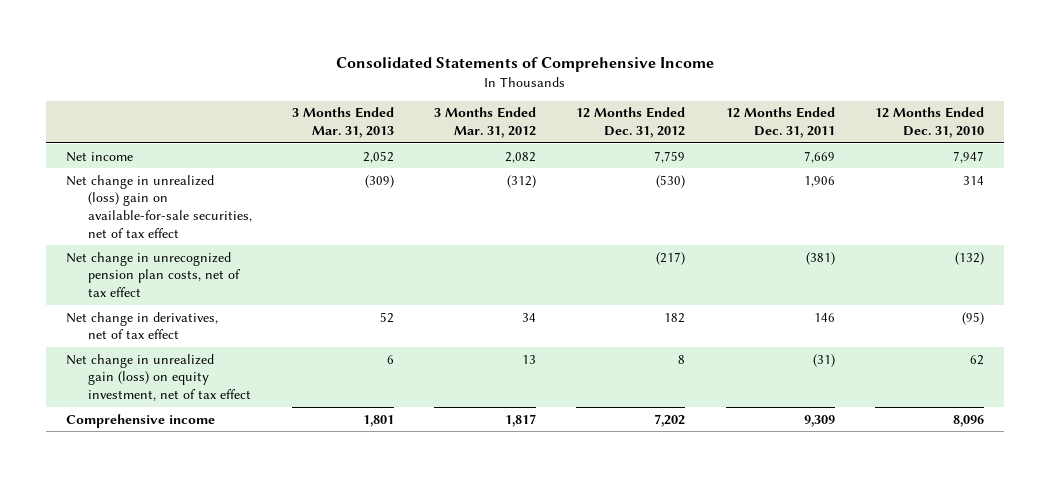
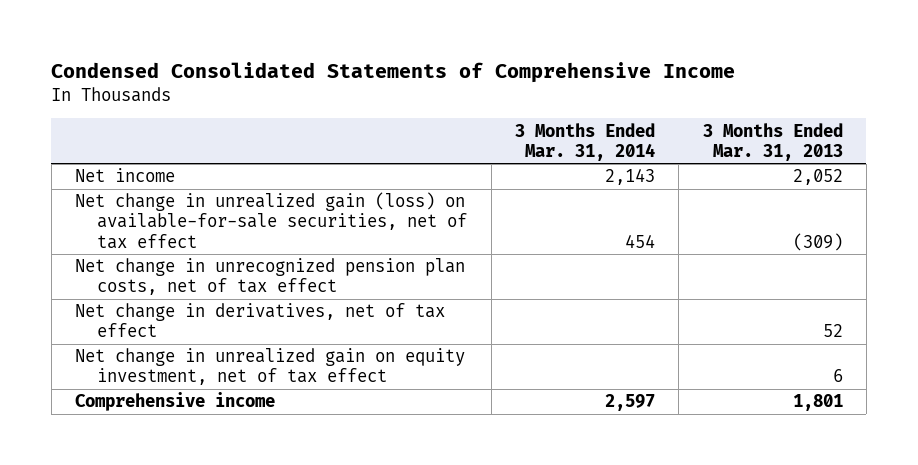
- Consolidated Statements of Comprehensive Income
+ Condensed Consolidated Statements of Comprehensive Income
- | 3 Months Ended Mar. 31, 2013 | 3 Months Ended Mar. 31, 2012 | 12 Months Ended Dec. 31, 2012 | 12 Months Ended Dec. 31, 2011 | 12 Months Ended Dec. 31, 2010
+ | 3 Months Ended Mar. 31, 2014 | 3 Months Ended Mar. 31, 2013
- Net change in unrealized (loss) gain on available-for-sale securities, net of tax effect | (309) | (312) | (530) | 1,906 | 314
+ Net change in unrealized gain (loss) on available-for-sale securities, net of tax effect | 454 | (309)
- Net change in unrealized gain (loss) on equity investment, net of tax effect | 6 | 13 | 8 | (31) | 62
+ Net change in unrealized gain on equity investment, net of tax effect | | 6

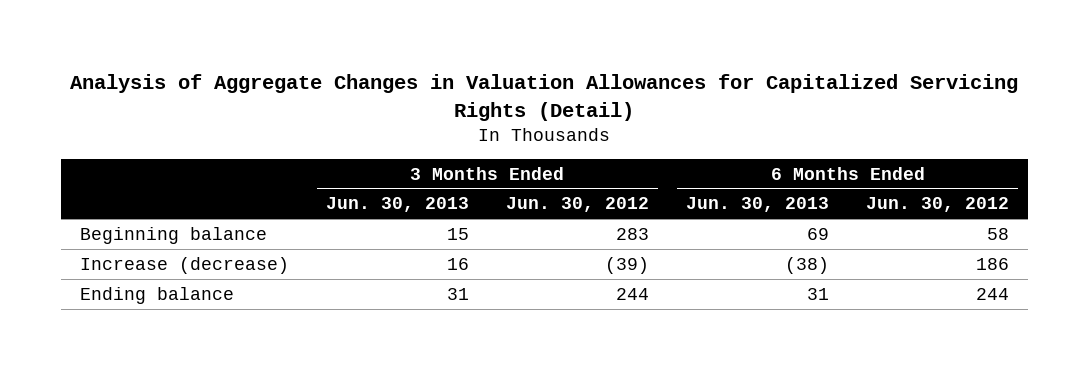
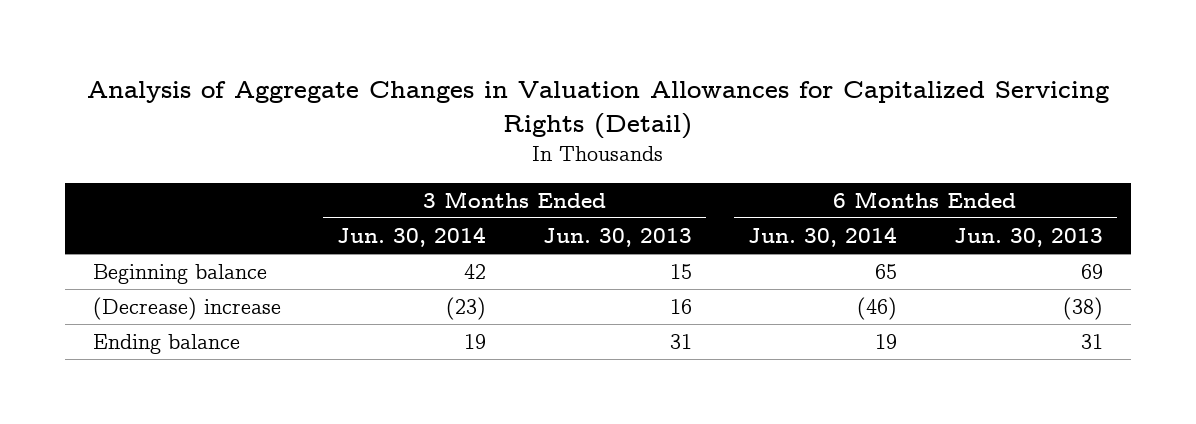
- | 3 Months Ended Jun. 30, 2013 | 3 Months Ended Jun. 30, 2012 | 6 Months Ended Jun. 30, 2013 | 6 Months Ended Jun. 30, 2012
+ | 3 Months Ended Jun. 30, 2014 | 3 Months Ended Jun. 30, 2013 | 6 Months Ended Jun. 30, 2014 | 6 Months Ended Jun. 30, 2013
- Increase (decrease) | 16 | (39) | (38) | 186
+ (Decrease) increase | (23) | 16 | (46) | (38)

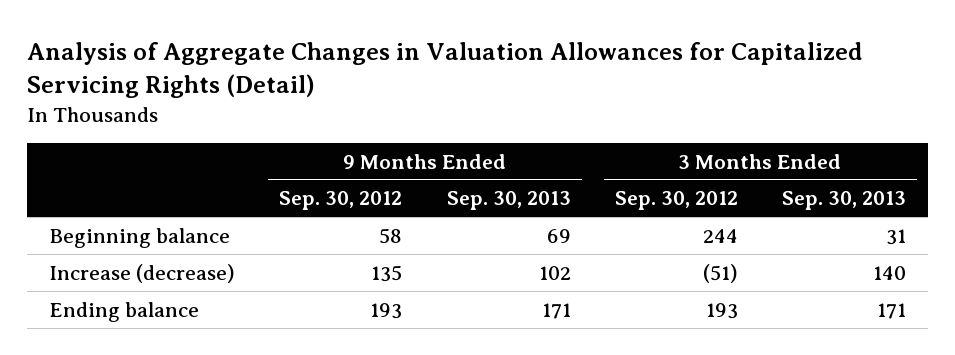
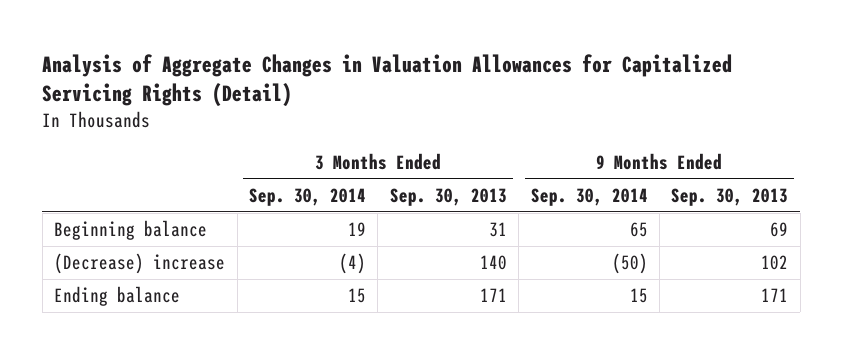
- | 9 Months Ended Sep. 30, 2012 | 9 Months Ended Sep. 30, 2013 | 3 Months Ended Sep. 30, 2012 | 3 Months Ended Sep. 30, 2013
+ | 3 Months Ended Sep. 30, 2014 | 3 Months Ended Sep. 30, 2013 | 9 Months Ended Sep. 30, 2014 | 9 Months Ended Sep. 30, 2013
- Increase (decrease) | 135 | 102 | (51) | 140
+ (Decrease) increase | (4) | 140 | (50) | 102

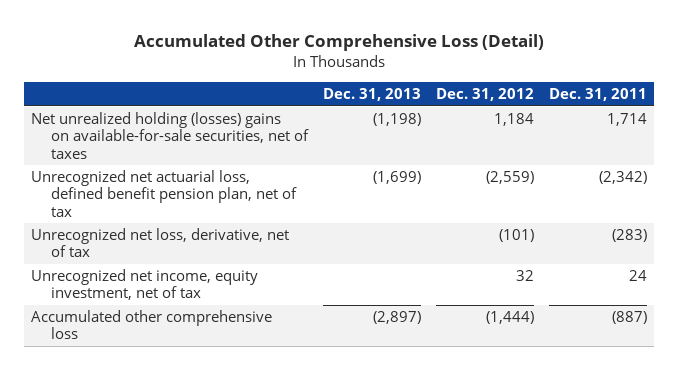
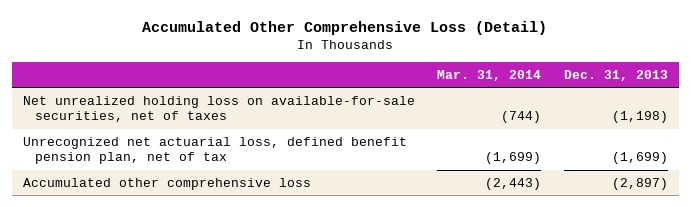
- | Dec. 31, 2013 | Dec. 31, 2012 | Dec. 31, 2011
+ | Mar. 31, 2014 | Dec. 31, 2013
- Net unrealized holding (losses) gains on available-for-sale securities, net of taxes | (1,198) | 1,184 | 1,714
+ Net unrealized holding loss on available-for-sale securities, net of taxes | (744) | (1,198)
- Unrecognized net loss, derivative, net of tax | | (101) | (283)
- Unrecognized net income, equity investment, net of tax | | 32 | 24

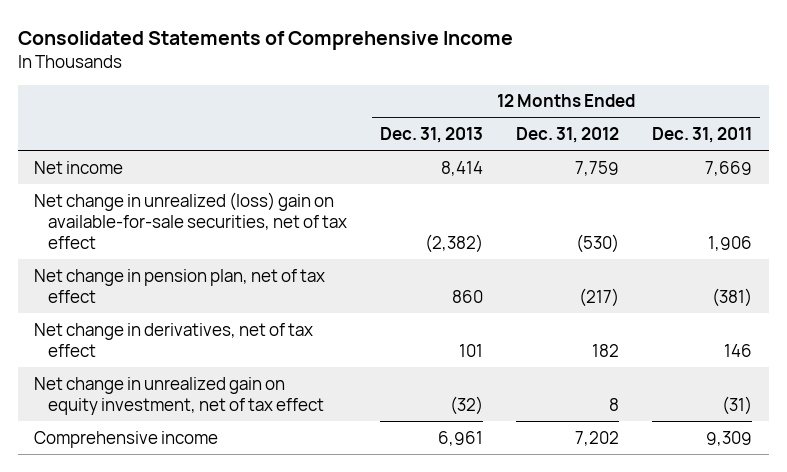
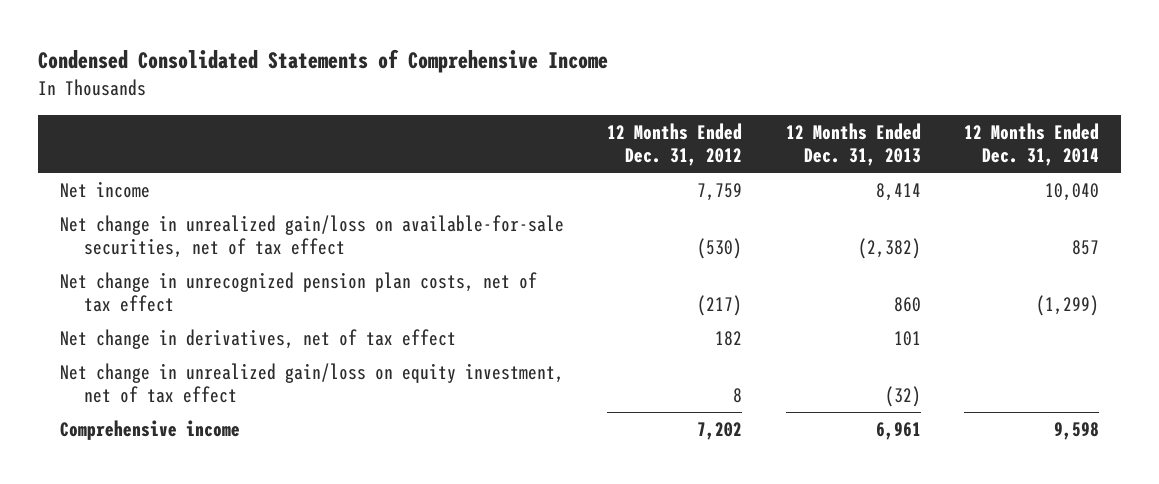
- Consolidated Statements of Comprehensive Income
+ Condensed Consolidated Statements of Comprehensive Income
- | 12 Months Ended Dec. 31, 2013 | 12 Months Ended Dec. 31, 2012 | 12 Months Ended Dec. 31, 2011
+ | 12 Months Ended Dec. 31, 2012 | 12 Months Ended Dec. 31, 2013 | 12 Months Ended Dec. 31, 2014
- Net change in unrealized (loss) gain on available-for-sale securities, net of tax effect | (2,382) | (530) | 1,906
- Net change in pension plan, net of tax effect | 860 | (217) | (381)
+ Net change in unrealized gain/loss on available-for-sale securities, net of tax effect | (530) | (2,382) | 857
+ Net change in unrecognized pension plan costs, net of tax effect | (217) | 860 | (1,299)
- Net change in unrealized gain on equity investment, net of tax effect | (32) | 8 | (31)
+ Net change in unrealized gain/loss on equity investment, net of tax effect | 8 | (32) |

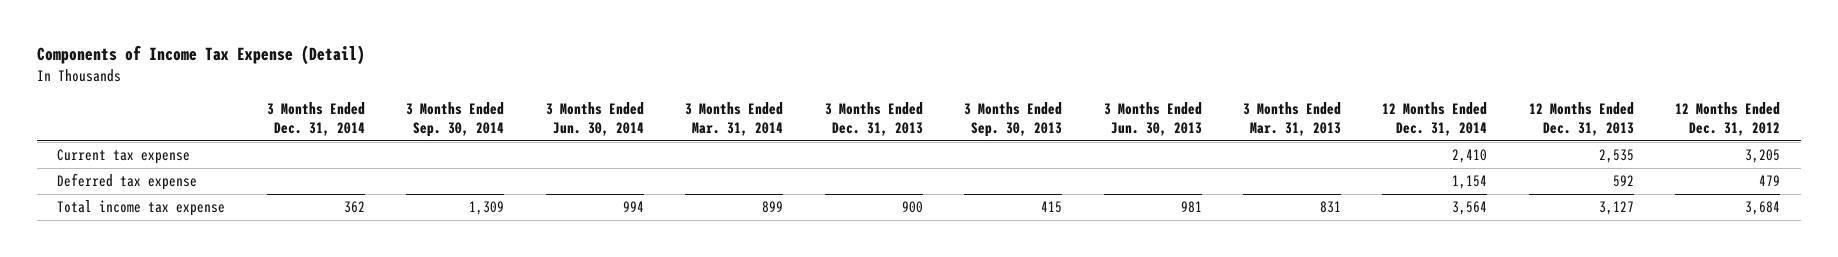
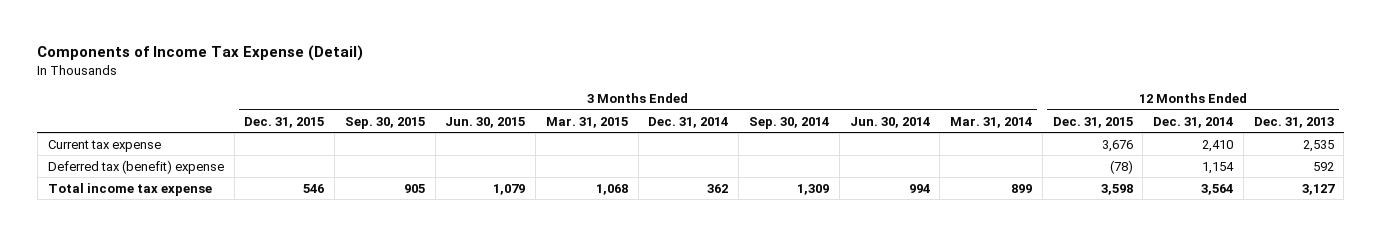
- | 3 Months Ended Dec. 31, 2014 | 3 Months Ended Sep. 30, 2014 | 3 Months Ended Jun. 30, 2014 | 3 Months Ended Mar. 31, 2014 | 3 Months Ended Dec. 31, 2013 | 3 Months Ended Sep. 30, 2013 | 3 Months Ended Jun. 30, 2013 | 3 Months Ended Mar. 31, 2013 | 12 Months Ended Dec. 31, 2014 | 12 Months Ended Dec. 31, 2013 | 12 Months Ended Dec. 31, 2012
+ | 3 Months Ended Dec. 31, 2015 | 3 Months Ended Sep. 30, 2015 | 3 Months Ended Jun. 30, 2015 | 3 Months Ended Mar. 31, 2015 | 3 Months Ended Dec. 31, 2014 | 3 Months Ended Sep. 30, 2014 | 3 Months Ended Jun. 30, 2014 | 3 Months Ended Mar. 31, 2014 | 12 Months Ended Dec. 31, 2015 | 12 Months Ended Dec. 31, 2014 | 12 Months Ended Dec. 31, 2013
- Deferred tax expense | | | | | | | | | 1,154 | 592 | 479
+ Deferred tax (benefit) expense | | | | | | | | | (78) | 1,154 | 592

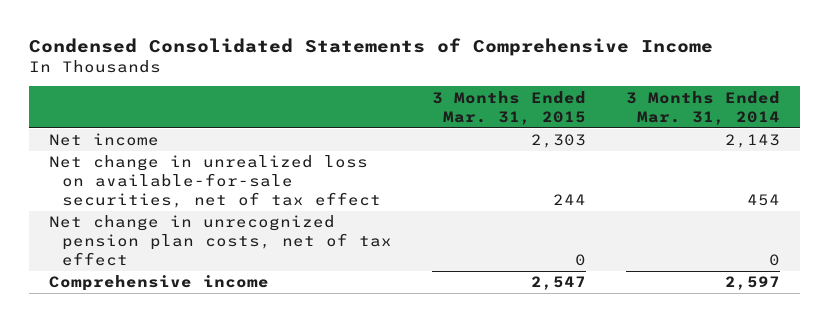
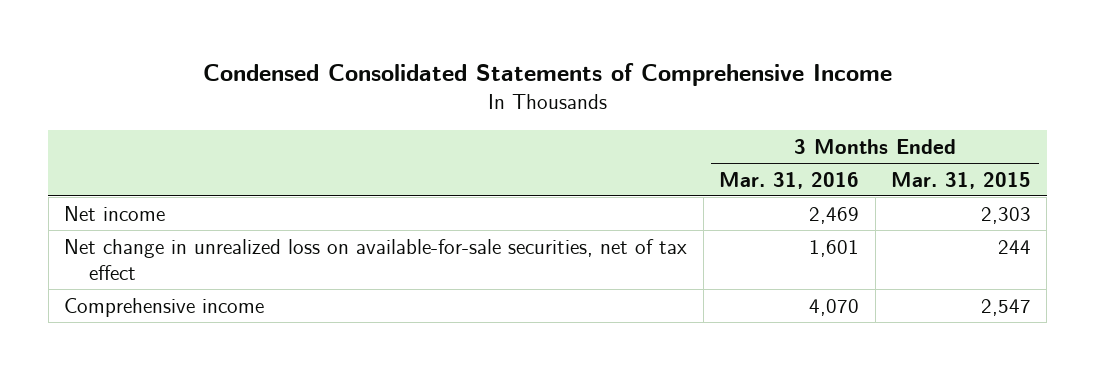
- | 3 Months Ended Mar. 31, 2015 | 3 Months Ended Mar. 31, 2014
+ | 3 Months Ended Mar. 31, 2016 | 3 Months Ended Mar. 31, 2015
- Net change in unrecognized pension plan costs, net of tax effect | 0 | 0

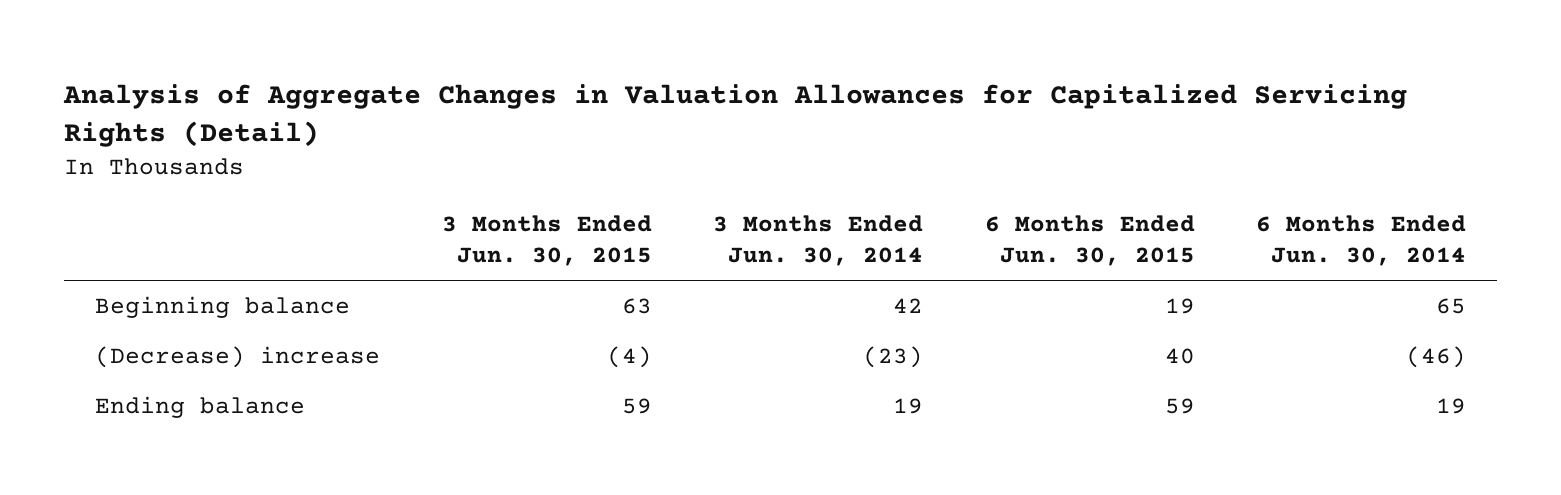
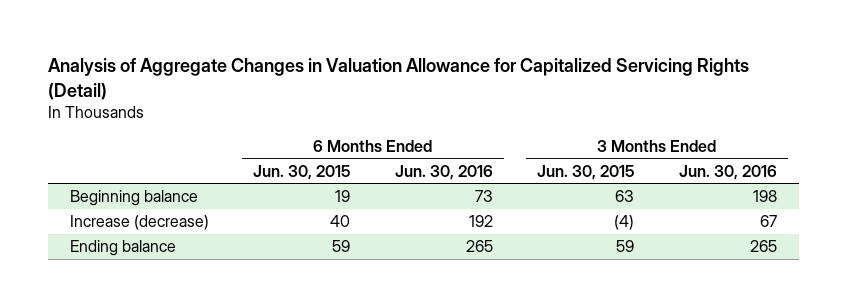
- Analysis of Aggregate Changes in Valuation Allowances for Capitalized Servicing Rights (Detail)
+ Analysis of Aggregate Changes in Valuation Allowance for Capitalized Servicing Rights (Detail)
- | 3 Months Ended Jun. 30, 2015 | 3 Months Ended Jun. 30, 2014 | 6 Months Ended Jun. 30, 2015 | 6 Months Ended Jun. 30, 2014
+ | 6 Months Ended Jun. 30, 2015 | 6 Months Ended Jun. 30, 2016 | 3 Months Ended Jun. 30, 2015 | 3 Months Ended Jun. 30, 2016
- (Decrease) increase | (4) | (23) | 40 | (46)
+ Increase (decrease) | 40 | 192 | (4) | 67

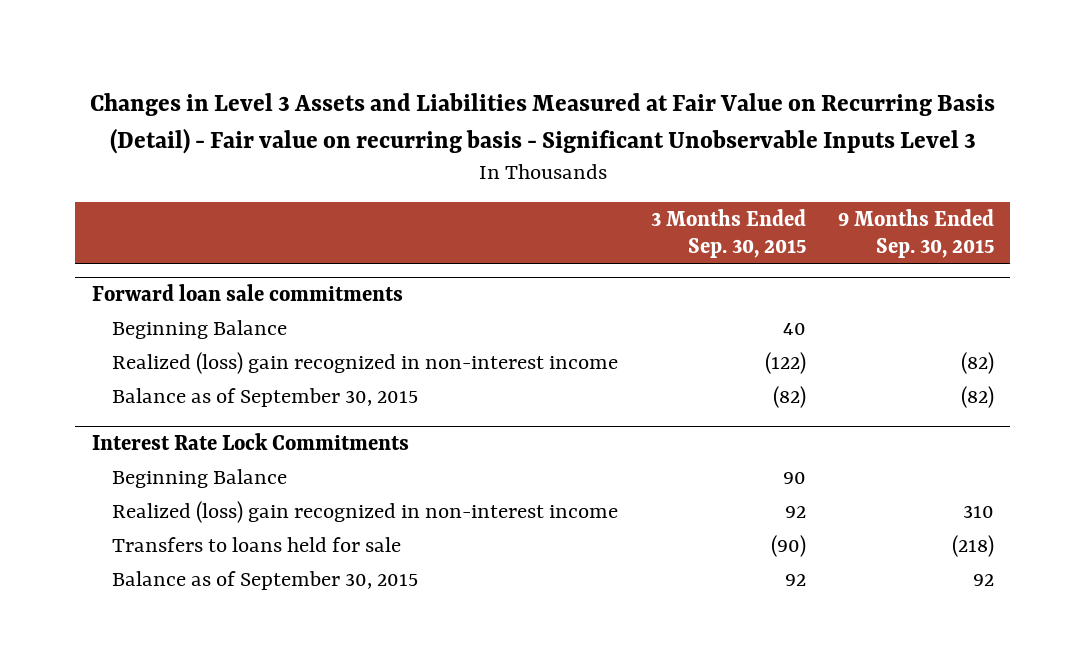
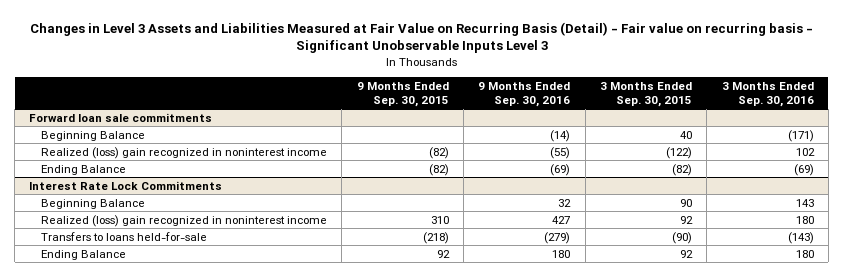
- | 3 Months Ended Sep. 30, 2015 | 9 Months Ended Sep. 30, 2015
+ | 9 Months Ended Sep. 30, 2015 | 9 Months Ended Sep. 30, 2016 | 3 Months Ended Sep. 30, 2015 | 3 Months Ended Sep. 30, 2016
@ Forward loan sale commitments
- Realized (loss) gain recognized in non-interest income | (122) | (82)
- Balance as of September 30, 2015 | (82) | (82)
+ Realized (loss) gain recognized in noninterest income | (82) | (55) | (122) | 102
+ Ending Balance | (82) | (69) | (82) | (69)
@ Interest Rate Lock Commitments
- Realized (loss) gain recognized in non-interest income | 92 | 310
- Transfers to loans held for sale | (90) | (218)
- Balance as of September 30, 2015 | 92 | 92
+ Realized (loss) gain recognized in noninterest income | 310 | 427 | 92 | 180
+ Transfers to loans held-for-sale | (218) | (279) | (90) | (143)
+ Ending Balance | 92 | 180 | 92 | 180

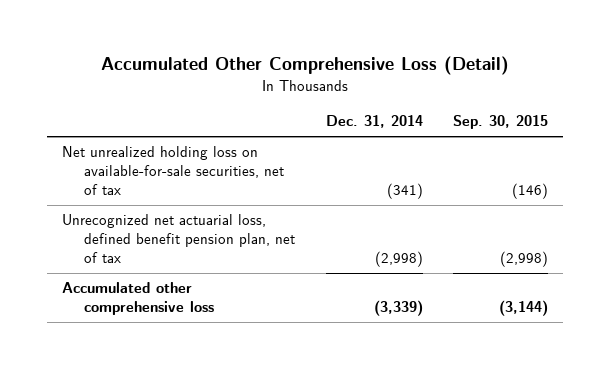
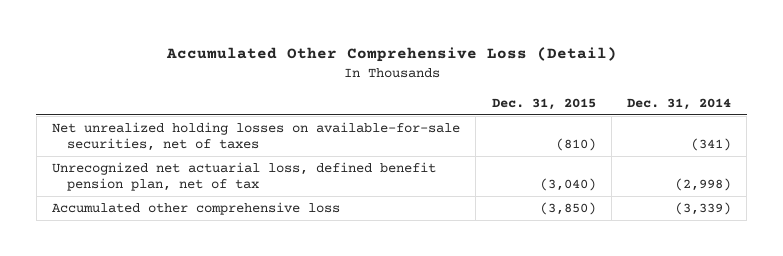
- | Dec. 31, 2014 | Sep. 30, 2015
+ | Dec. 31, 2015 | Dec. 31, 2014
- Net unrealized holding loss on available-for-sale securities, net of tax | (341) | (146)
+ Net unrealized holding losses on available-for-sale securities, net of taxes | (810) | (341)

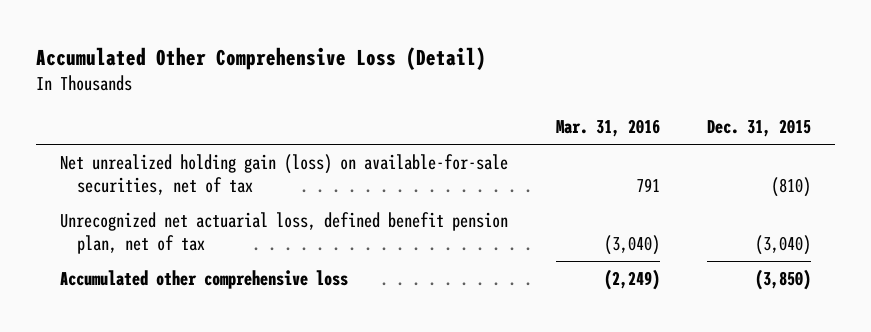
- | Dec. 31, 2015 | Dec. 31, 2014
+ | Mar. 31, 2016 | Dec. 31, 2015
- Net unrealized holding losses on available-for-sale securities, net of taxes | (810) | (341)
+ Net unrealized holding gain (loss) on available-for-sale securities, net of tax | 791 | (810)

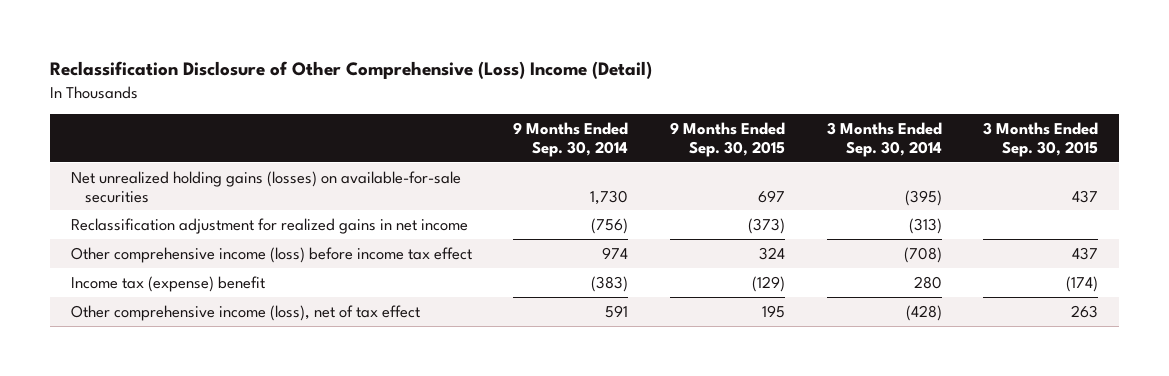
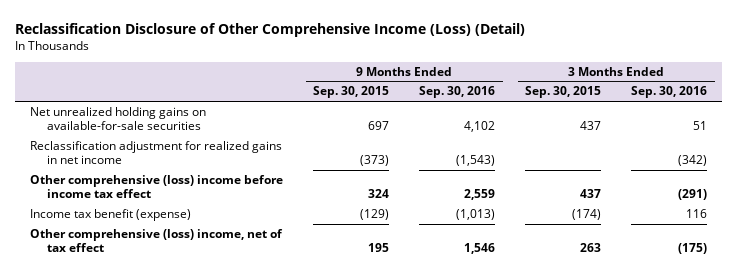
- Reclassification Disclosure of Other Comprehensive (Loss) Income (Detail)
+ Reclassification Disclosure of Other Comprehensive Income (Loss) (Detail)
- | 9 Months Ended Sep. 30, 2014 | 9 Months Ended Sep. 30, 2015 | 3 Months Ended Sep. 30, 2014 | 3 Months Ended Sep. 30, 2015
+ | 9 Months Ended Sep. 30, 2015 | 9 Months Ended Sep. 30, 2016 | 3 Months Ended Sep. 30, 2015 | 3 Months Ended Sep. 30, 2016
- Net unrealized holding gains (losses) on available-for-sale securities | 1,730 | 697 | (395) | 437
+ Net unrealized holding gains on available-for-sale securities | 697 | 4,102 | 437 | 51
- Other comprehensive income (loss) before income tax effect | 974 | 324 | (708) | 437
- Income tax (expense) benefit | (383) | (129) | 280 | (174)
- Other comprehensive income (loss), net of tax effect | 591 | 195 | (428) | 263
+ Other comprehensive (loss) income before income tax effect | 324 | 2,559 | 437 | (291)
+ Income tax benefit (expense) | (129) | (1,013) | (174) | 116
+ Other comprehensive (loss) income, net of tax effect | 195 | 1,546 | 263 | (175)

